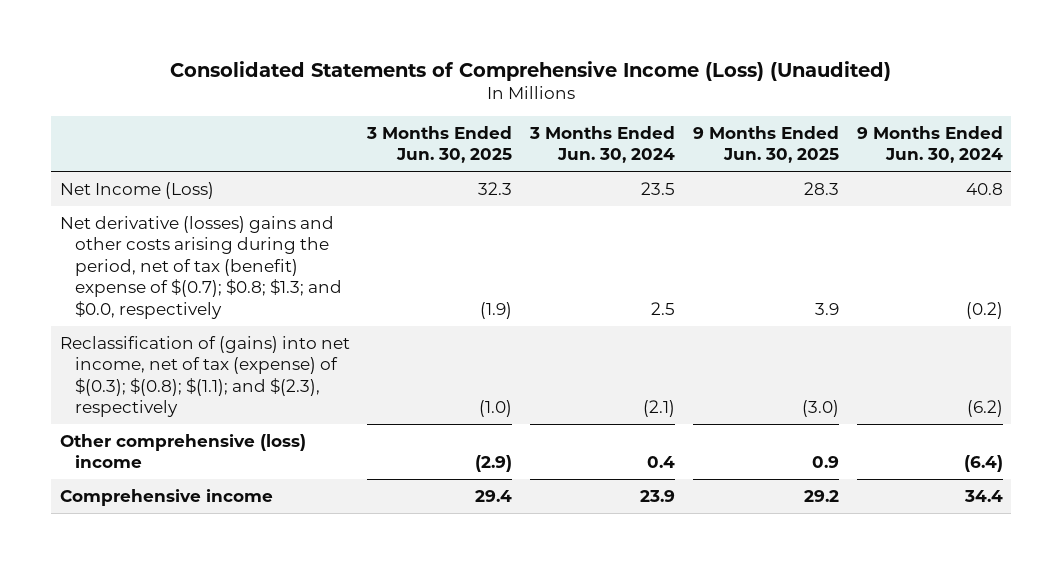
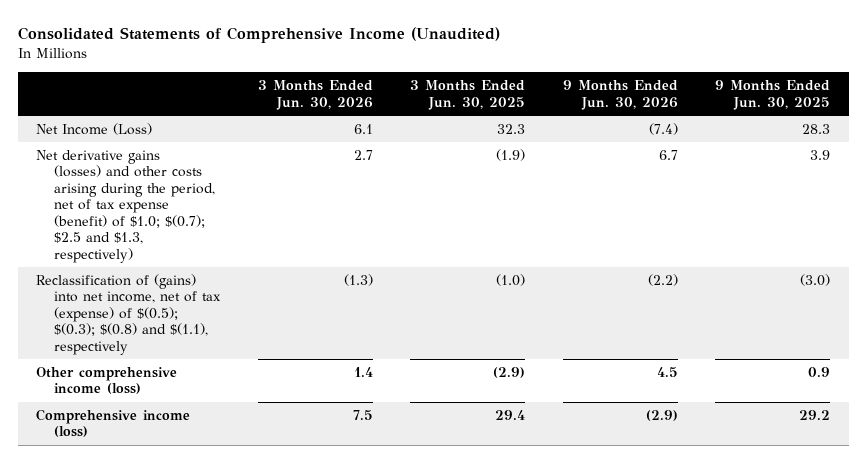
- Consolidated Statements of Comprehensive Income (Loss) (Unaudited)
+ Consolidated Statements of Comprehensive Income (Unaudited)
- | 3 Months Ended Jun. 30, 2025 | 3 Months Ended Jun. 30, 2024 | 9 Months Ended Jun. 30, 2025 | 9 Months Ended Jun. 30, 2024
+ | 3 Months Ended Jun. 30, 2026 | 3 Months Ended Jun. 30, 2025 | 9 Months Ended Jun. 30, 2026 | 9 Months Ended Jun. 30, 2025
- Net derivative (losses) gains and other costs arising during the period, net of tax (benefit) expense of $(0.7); $0.8; $1.3; and $0.0, respectively | (1.9) | 2.5 | 3.9 | (0.2)
- Reclassification of (gains) into net income, net of tax (expense) of $(0.3); $(0.8); $(1.1); and $(2.3), respectively | (1.0) | (2.1) | (3.0) | (6.2)
- Other comprehensive (loss) income | (2.9) | 0.4 | 0.9 | (6.4)
- Comprehensive income | 29.4 | 23.9 | 29.2 | 34.4
+ Net derivative gains (losses) and other costs arising during the period, net of tax expense (benefit) of $1.0; $(0.7); $2.5 and $1.3, respectively) | 2.7 | (1.9) | 6.7 | 3.9
+ Reclassification of (gains) into net income, net of tax (expense) of $(0.5); $(0.3); $(0.8) and $(1.1), respectively | (1.3) | (1.0) | (2.2) | (3.0)
+ Other comprehensive income (loss) | 1.4 | (2.9) | 4.5 | 0.9
+ Comprehensive income (loss) | 7.5 | 29.4 | (2.9) | 29.2

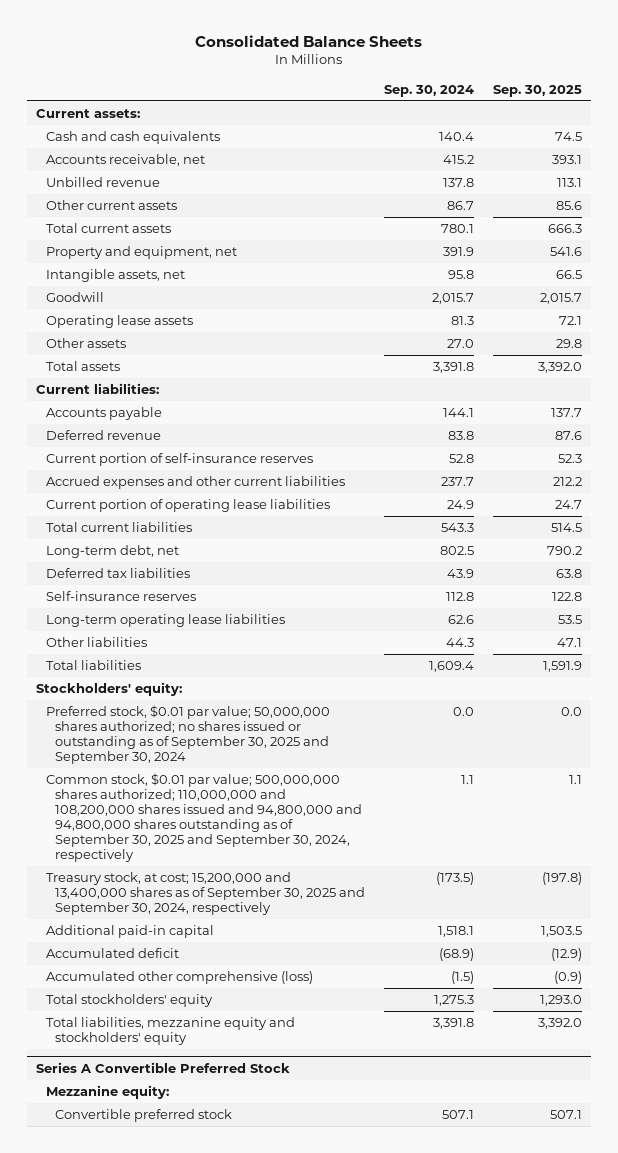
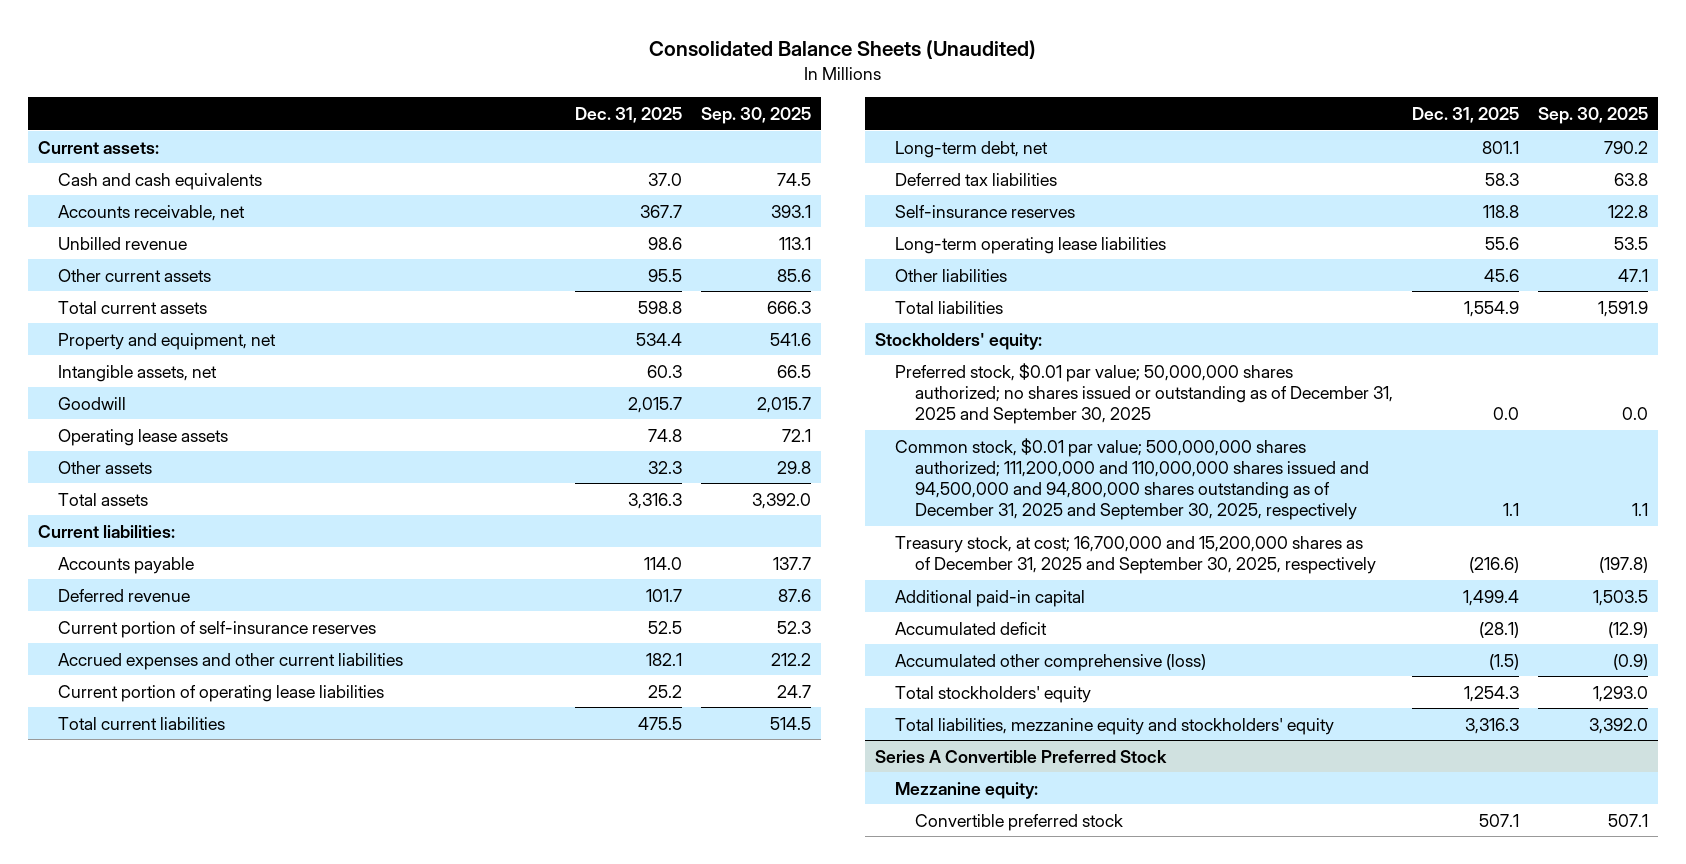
- Consolidated Balance Sheets
+ Consolidated Balance Sheets (Unaudited)
- | Sep. 30, 2024 | Sep. 30, 2025
+ | Dec. 31, 2025 | Sep. 30, 2025
- Preferred stock, $0.01 par value; 50,000,000 shares authorized; no shares issued or outstanding as of September 30, 2025 and September 30, 2024 | 0.0 | 0.0
- Common stock, $0.01 par value; 500,000,000 shares authorized; 110,000,000 and 108,200,000 shares issued and 94,800,000 and 94,800,000 shares outstanding as of September 30, 2025 and September 30, 2024, respectively | 1.1 | 1.1
- Treasury stock, at cost; 15,200,000 and 13,400,000 shares as of September 30, 2025 and September 30, 2024, respectively | (173.5) | (197.8)
+ Preferred stock, $0.01 par value; 50,000,000 shares authorized; no shares issued or outstanding as of December 31, 2025 and September 30, 2025 | 0.0 | 0.0
+ Common stock, $0.01 par value; 500,000,000 shares authorized; 111,200,000 and 110,000,000 shares issued and 94,500,000 and 94,800,000 shares outstanding as of December 31, 2025 and September 30, 2025, respectively | 1.1 | 1.1
+ Treasury stock, at cost; 16,700,000 and 15,200,000 shares as of December 31, 2025 and September 30, 2025, respectively | (216.6) | (197.8)

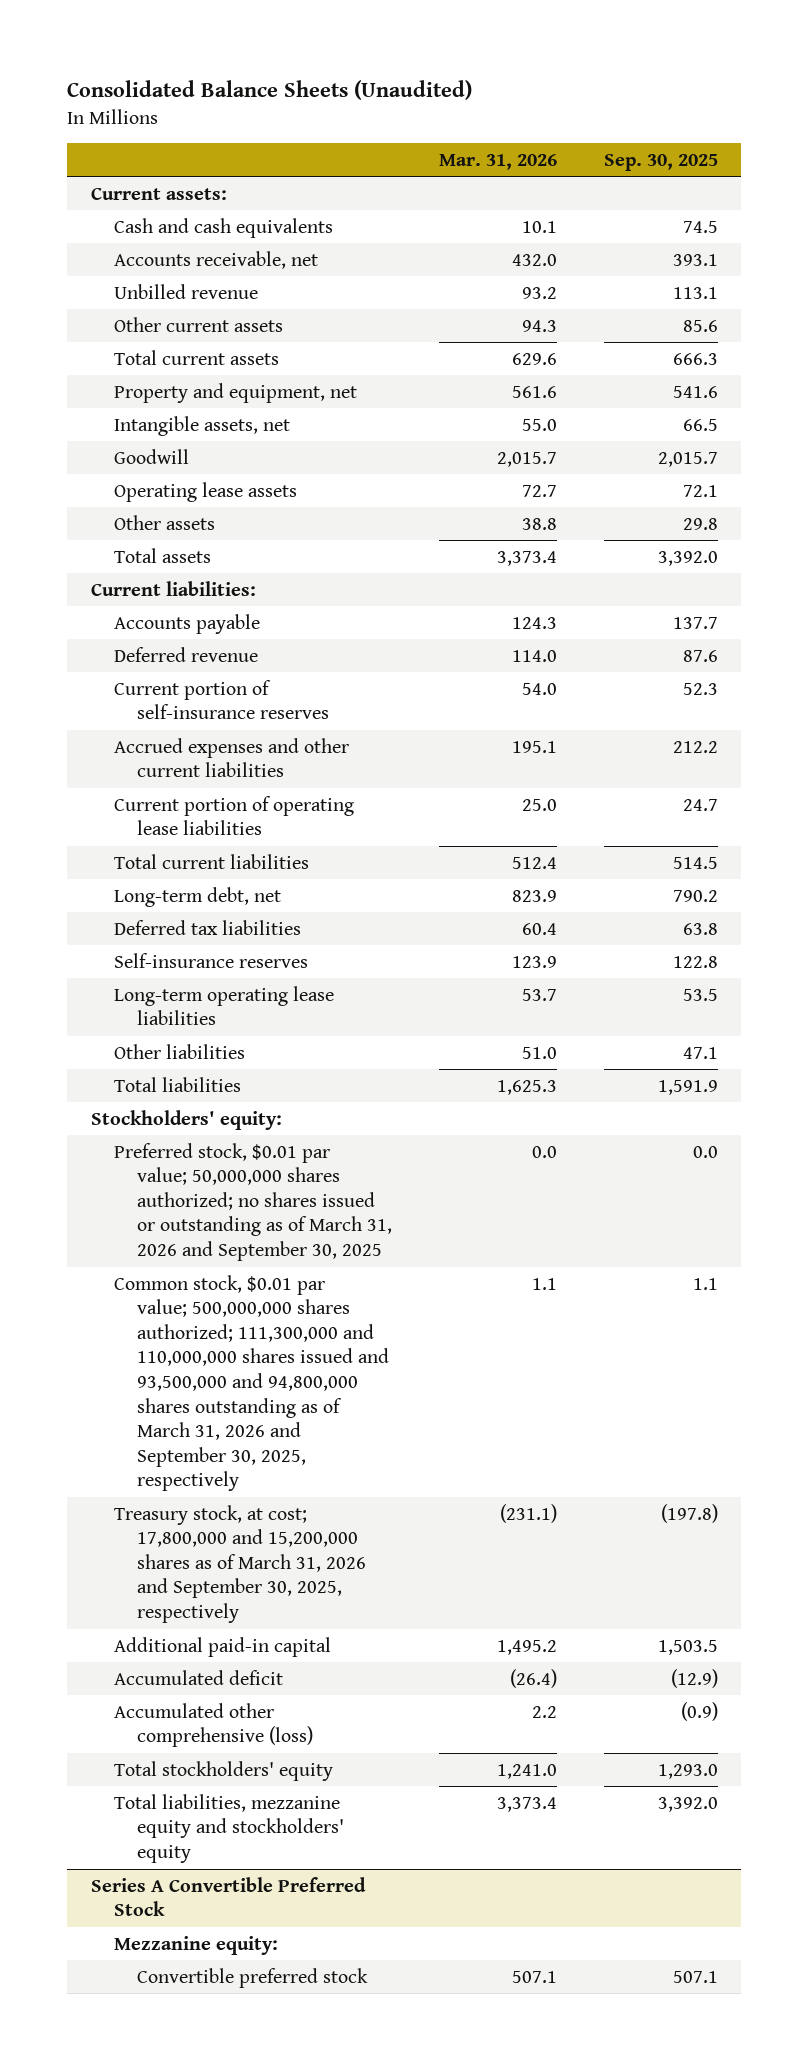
- | Dec. 31, 2025 | Sep. 30, 2025
+ | Mar. 31, 2026 | Sep. 30, 2025
- Preferred stock, $0.01 par value; 50,000,000 shares authorized; no shares issued or outstanding as of December 31, 2025 and September 30, 2025 | 0.0 | 0.0
- Common stock, $0.01 par value; 500,000,000 shares authorized; 111,200,000 and 110,000,000 shares issued and 94,500,000 and 94,800,000 shares outstanding as of December 31, 2025 and September 30, 2025, respectively | 1.1 | 1.1
- Treasury stock, at cost; 16,700,000 and 15,200,000 shares as of December 31, 2025 and September 30, 2025, respectively | (216.6) | (197.8)
+ Preferred stock, $0.01 par value; 50,000,000 shares authorized; no shares issued or outstanding as of March 31, 2026 and September 30, 2025 | 0.0 | 0.0
+ Common stock, $0.01 par value; 500,000,000 shares authorized; 111,300,000 and 110,000,000 shares issued and 93,500,000 and 94,800,000 shares outstanding as of March 31, 2026 and September 30, 2025, respectively | 1.1 | 1.1
+ Treasury stock, at cost; 17,800,000 and 15,200,000 shares as of March 31, 2026 and September 30, 2025, respectively | (231.1) | (197.8)

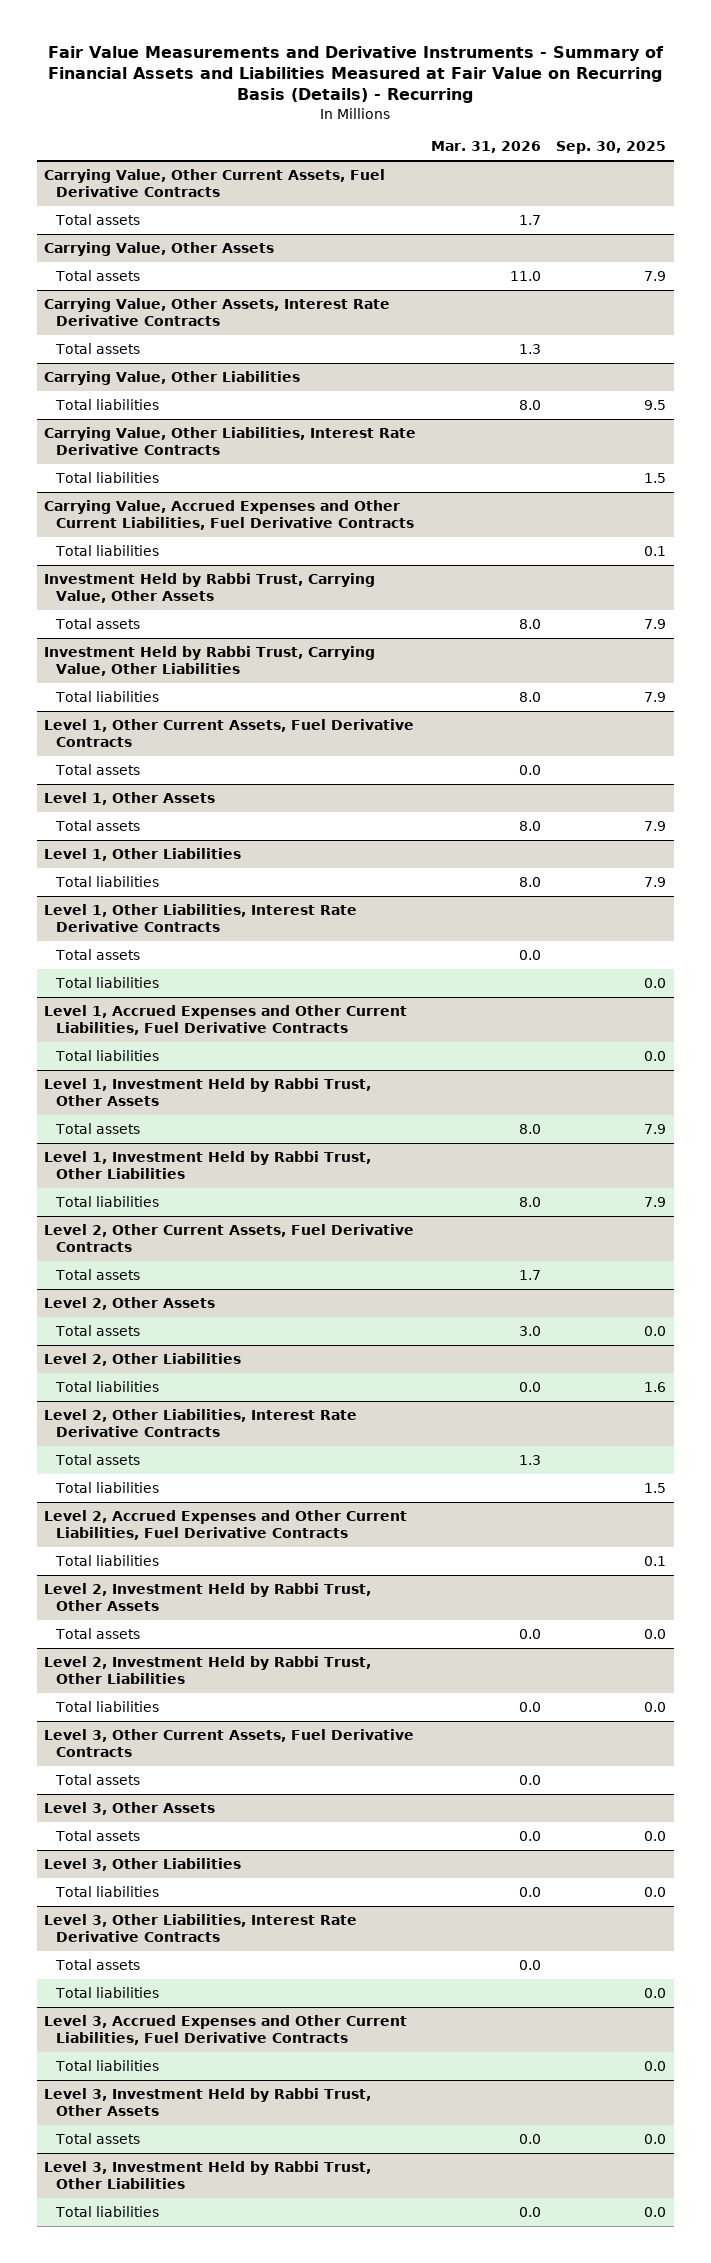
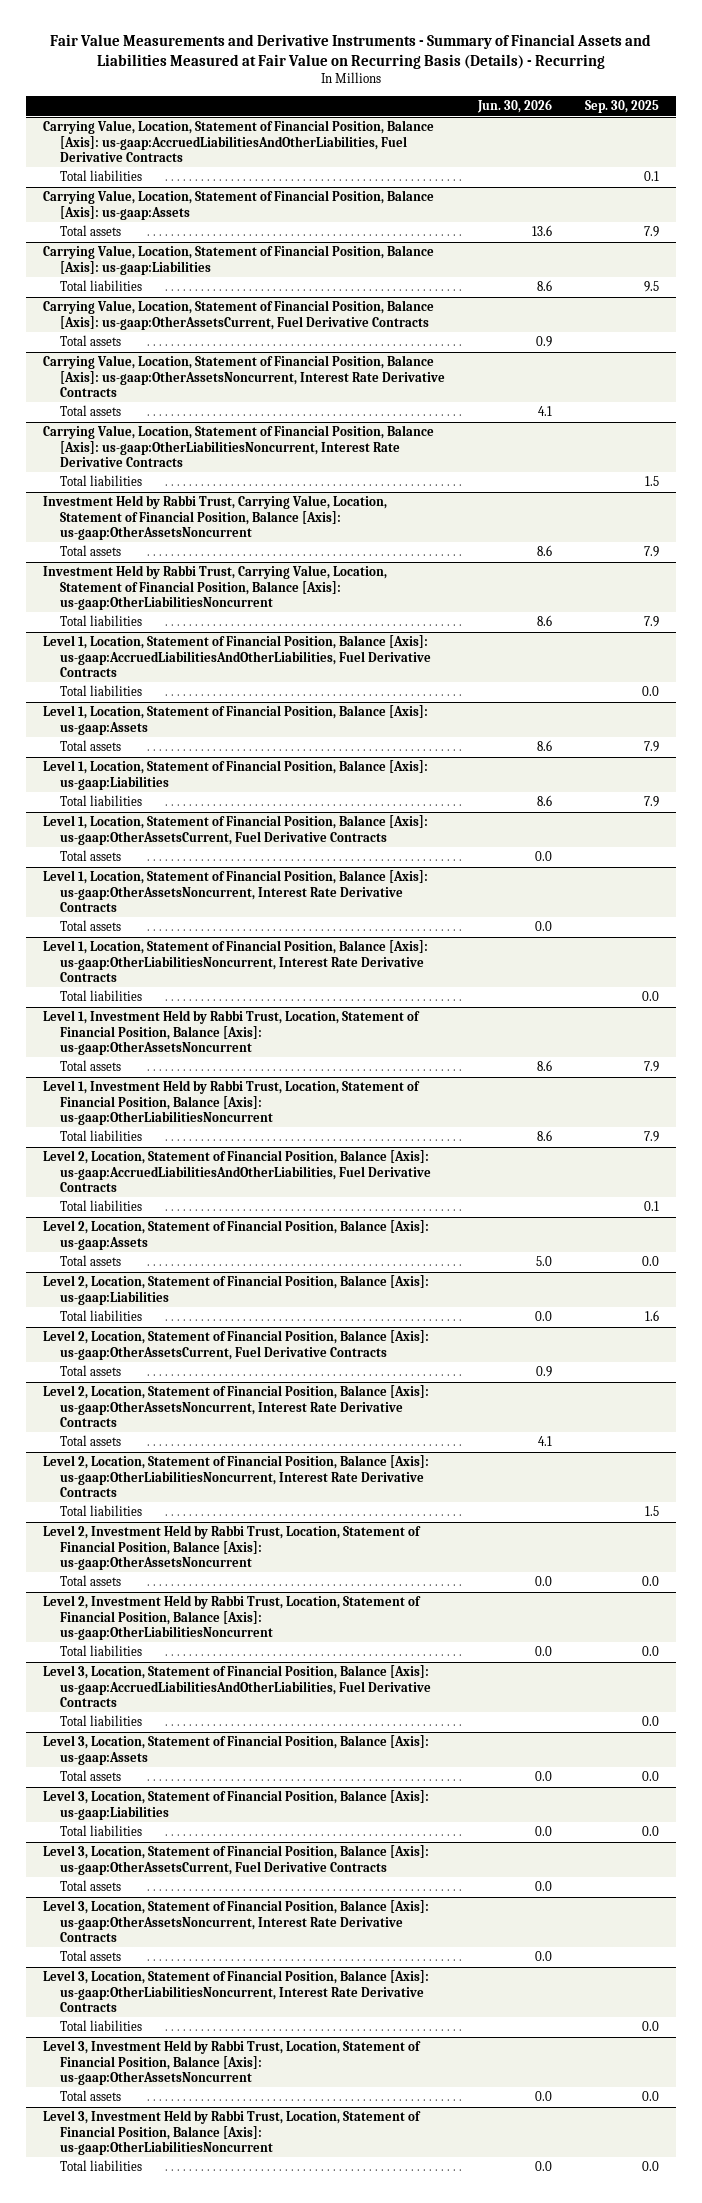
- | Mar. 31, 2026 | Sep. 30, 2025
+ | Jun. 30, 2026 | Sep. 30, 2025
- Carrying Value, Other Current Assets, Fuel Derivative Contracts
- Total assets | 1.7 |
- Carrying Value, Other Assets
+ Carrying Value, Location, Statement of Financial Position, Balance [Axis]: us-gaap:AccruedLiabilitiesAndOtherLiabilities, Fuel Derivative Contracts
+ Total liabilities | | 0.1
+ Carrying Value, Location, Statement of Financial Position, Balance [Axis]: us-gaap:Assets
- Carrying Value, Other Assets, Interest Rate Derivative Contracts
- Total assets | 1.3 |
- Carrying Value, Other Liabilities
+ Carrying Value, Location, Statement of Financial Position, Balance [Axis]: us-gaap:Liabilities
- Carrying Value, Other Liabilities, Interest Rate Derivative Contracts
+ Carrying Value, Location, Statement of Financial Position, Balance [Axis]: us-gaap:OtherAssetsCurrent, Fuel Derivative Contracts
+ Total assets | 0.9 |
+ Carrying Value, Location, Statement of Financial Position, Balance [Axis]: us-gaap:OtherAssetsNoncurrent, Interest Rate Derivative Contracts
+ Total assets | 4.1 |
+ Carrying Value, Location, Statement of Financial Position, Balance [Axis]: us-gaap:OtherLiabilitiesNoncurrent, Interest Rate Derivative Contracts
- Carrying Value, Accrued Expenses and Other Current Liabilities, Fuel Derivative Contracts
- Total liabilities | | 0.1
- Investment Held by Rabbi Trust, Carrying Value, Other Assets
+ Investment Held by Rabbi Trust, Carrying Value, Location, Statement of Financial Position, Balance [Axis]: us-gaap:OtherAssetsNoncurrent
- Investment Held by Rabbi Trust, Carrying Value, Other Liabilities
+ Investment Held by Rabbi Trust, Carrying Value, Location, Statement of Financial Position, Balance [Axis]: us-gaap:OtherLiabilitiesNoncurrent
- Level 1, Other Current Assets, Fuel Derivative Contracts
- Total assets | 0.0 |
- Level 1, Other Assets
+ Level 1, Location, Statement of Financial Position, Balance [Axis]: us-gaap:AccruedLiabilitiesAndOtherLiabilities, Fuel Derivative Contracts
+ Total liabilities | | 0.0
+ Level 1, Location, Statement of Financial Position, Balance [Axis]: us-gaap:Assets
- Level 1, Other Liabilities
+ Level 1, Location, Statement of Financial Position, Balance [Axis]: us-gaap:Liabilities
- Level 1, Other Liabilities, Interest Rate Derivative Contracts
+ Level 1, Location, Statement of Financial Position, Balance [Axis]: us-gaap:OtherAssetsCurrent, Fuel Derivative Contracts
- Total liabilities | | 0.0
- Level 1, Accrued Expenses and Other Current Liabilities, Fuel Derivative Contracts
+ Level 1, Location, Statement of Financial Position, Balance [Axis]: us-gaap:OtherAssetsNoncurrent, Interest Rate Derivative Contracts
+ Total assets | 0.0 |
+ Level 1, Location, Statement of Financial Position, Balance [Axis]: us-gaap:OtherLiabilitiesNoncurrent, Interest Rate Derivative Contracts
- Level 1, Investment Held by Rabbi Trust, Other Assets
+ Level 1, Investment Held by Rabbi Trust, Location, Statement of Financial Position, Balance [Axis]: us-gaap:OtherAssetsNoncurrent
- Level 1, Investment Held by Rabbi Trust, Other Liabilities
+ Level 1, Investment Held by Rabbi Trust, Location, Statement of Financial Position, Balance [Axis]: us-gaap:OtherLiabilitiesNoncurrent
- Level 2, Other Current Assets, Fuel Derivative Contracts
- Total assets | 1.7 |
- Level 2, Other Assets
+ Level 2, Location, Statement of Financial Position, Balance [Axis]: us-gaap:AccruedLiabilitiesAndOtherLiabilities, Fuel Derivative Contracts
+ Total liabilities | | 0.1
+ Level 2, Location, Statement of Financial Position, Balance [Axis]: us-gaap:Assets
- Level 2, Other Liabilities
+ Level 2, Location, Statement of Financial Position, Balance [Axis]: us-gaap:Liabilities
- Level 2, Other Liabilities, Interest Rate Derivative Contracts
+ Level 2, Location, Statement of Financial Position, Balance [Axis]: us-gaap:OtherAssetsCurrent, Fuel Derivative Contracts
+ Level 2, Location, Statement of Financial Position, Balance [Axis]: us-gaap:OtherAssetsNoncurrent, Interest Rate Derivative Contracts
+ Total assets | 4.1 |
+ Level 2, Location, Statement of Financial Position, Balance [Axis]: us-gaap:OtherLiabilitiesNoncurrent, Interest Rate Derivative Contracts
- Level 2, Accrued Expenses and Other Current Liabilities, Fuel Derivative Contracts
- Total liabilities | | 0.1
- Level 2, Investment Held by Rabbi Trust, Other Assets
+ Level 2, Investment Held by Rabbi Trust, Location, Statement of Financial Position, Balance [Axis]: us-gaap:OtherAssetsNoncurrent
- Level 2, Investment Held by Rabbi Trust, Other Liabilities
+ Level 2, Investment Held by Rabbi Trust, Location, Statement of Financial Position, Balance [Axis]: us-gaap:OtherLiabilitiesNoncurrent
- Level 3, Other Current Assets, Fuel Derivative Contracts
- Total assets | 0.0 |
- Level 3, Other Assets
+ Level 3, Location, Statement of Financial Position, Balance [Axis]: us-gaap:AccruedLiabilitiesAndOtherLiabilities, Fuel Derivative Contracts
+ Total liabilities | | 0.0
+ Level 3, Location, Statement of Financial Position, Balance [Axis]: us-gaap:Assets
- Level 3, Other Liabilities
+ Level 3, Location, Statement of Financial Position, Balance [Axis]: us-gaap:Liabilities
- Level 3, Other Liabilities, Interest Rate Derivative Contracts
+ Level 3, Location, Statement of Financial Position, Balance [Axis]: us-gaap:OtherAssetsCurrent, Fuel Derivative Contracts
- Total liabilities | | 0.0
- Level 3, Accrued Expenses and Other Current Liabilities, Fuel Derivative Contracts
+ Level 3, Location, Statement of Financial Position, Balance [Axis]: us-gaap:OtherAssetsNoncurrent, Interest Rate Derivative Contracts
+ Total assets | 0.0 |
+ Level 3, Location, Statement of Financial Position, Balance [Axis]: us-gaap:OtherLiabilitiesNoncurrent, Interest Rate Derivative Contracts
- Level 3, Investment Held by Rabbi Trust, Other Assets
+ Level 3, Investment Held by Rabbi Trust, Location, Statement of Financial Position, Balance [Axis]: us-gaap:OtherAssetsNoncurrent
- Level 3, Investment Held by Rabbi Trust, Other Liabilities
+ Level 3, Investment Held by Rabbi Trust, Location, Statement of Financial Position, Balance [Axis]: us-gaap:OtherLiabilitiesNoncurrent

